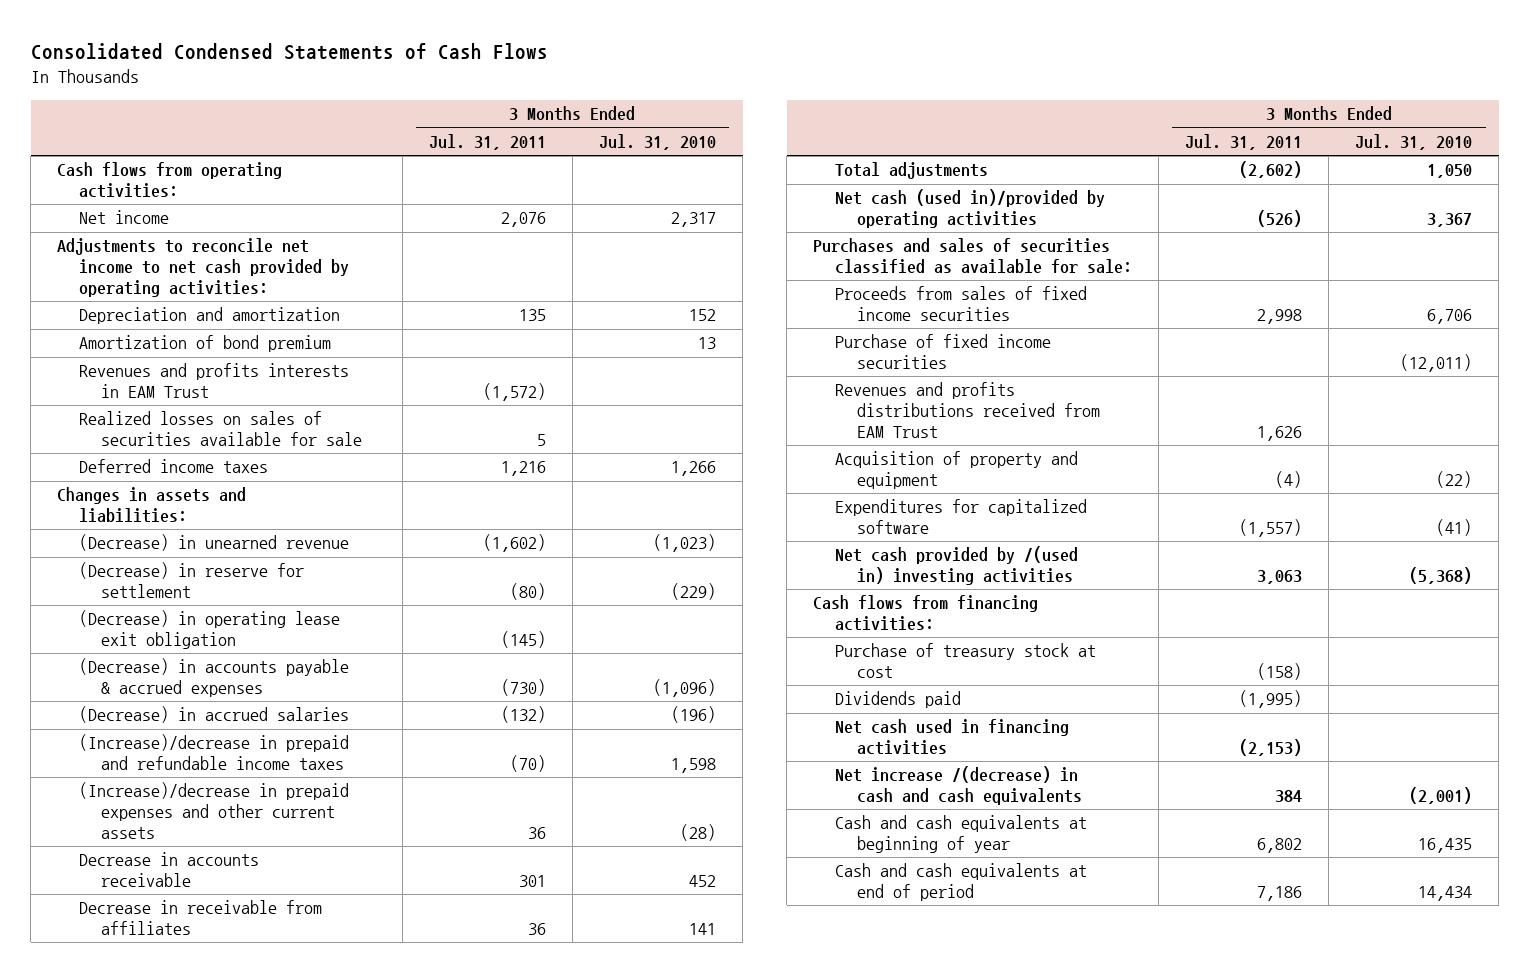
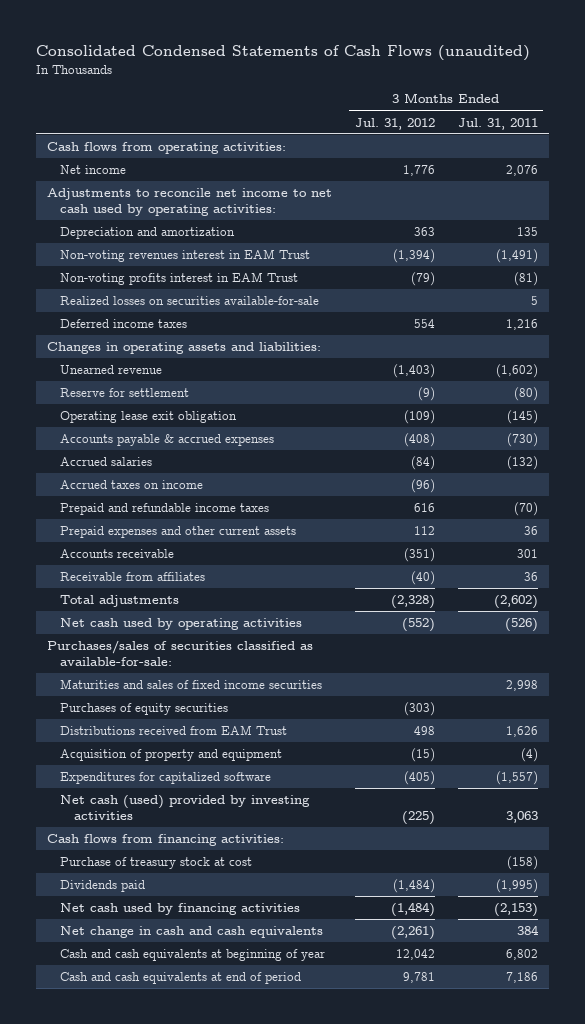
- Consolidated Condensed Statements of Cash Flows
+ Consolidated Condensed Statements of Cash Flows (unaudited)
- | 3 Months Ended Jul. 31, 2011 | 3 Months Ended Jul. 31, 2010
+ | 3 Months Ended Jul. 31, 2012 | 3 Months Ended Jul. 31, 2011
- Adjustments to reconcile net income to net cash provided by operating activities:
+ Adjustments to reconcile net income to net cash used by operating activities:
- Amortization of bond premium | | 13
- Revenues and profits interests in EAM Trust | (1,572) |
- Realized losses on sales of securities available for sale | 5 |
+ Non-voting revenues interest in EAM Trust | (1,394) | (1,491)
+ Non-voting profits interest in EAM Trust | (79) | (81)
+ Realized losses on securities available-for-sale | | 5
- Changes in assets and liabilities:
- (Decrease) in unearned revenue | (1,602) | (1,023)
- (Decrease) in reserve for settlement | (80) | (229)
- (Decrease) in operating lease exit obligation | (145) |
- (Decrease) in accounts payable & accrued expenses | (730) | (1,096)
- (Decrease) in accrued salaries | (132) | (196)
- (Increase)/decrease in prepaid and refundable income taxes | (70) | 1,598
- (Increase)/decrease in prepaid expenses and other current assets | 36 | (28)
- Decrease in accounts receivable | 301 | 452
- Decrease in receivable from affiliates | 36 | 141
+ Changes in operating assets and liabilities:
+ Unearned revenue | (1,403) | (1,602)
+ Reserve for settlement | (9) | (80)
+ Operating lease exit obligation | (109) | (145)
+ Accounts payable & accrued expenses | (408) | (730)
+ Accrued salaries | (84) | (132)
+ Accrued taxes on income | (96) |
+ Prepaid and refundable income taxes | 616 | (70)
+ Prepaid expenses and other current assets | 112 | 36
+ Accounts receivable | (351) | 301
+ Receivable from affiliates | (40) | 36
- Net cash (used in)/provided by operating activities | (526) | 3,367
- Purchases and sales of securities classified as available for sale:
- Proceeds from sales of fixed income securities | 2,998 | 6,706
- Purchase of fixed income securities | | (12,011)
- Revenues and profits distributions received from EAM Trust | 1,626 |
+ Net cash used by operating activities | (552) | (526)
+ Purchases/sales of securities classified as available-for-sale:
+ Maturities and sales of fixed income securities | | 2,998
+ Purchases of equity securities | (303) |
+ Distributions received from EAM Trust | 498 | 1,626
- Net cash provided by /(used in) investing activities | 3,063 | (5,368)
+ Net cash (used) provided by investing activities | (225) | 3,063
- Net cash used in financing activities | (2,153) |
- Net increase /(decrease) in cash and cash equivalents | 384 | (2,001)
+ Net cash used by financing activities | (1,484) | (2,153)
+ Net change in cash and cash equivalents | (2,261) | 384

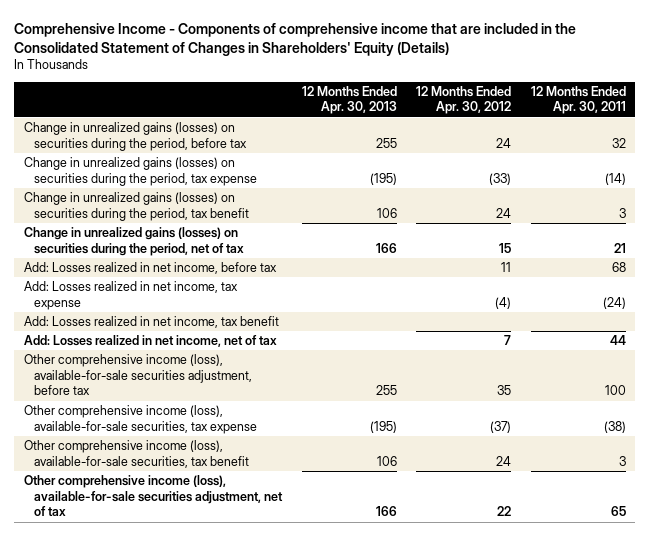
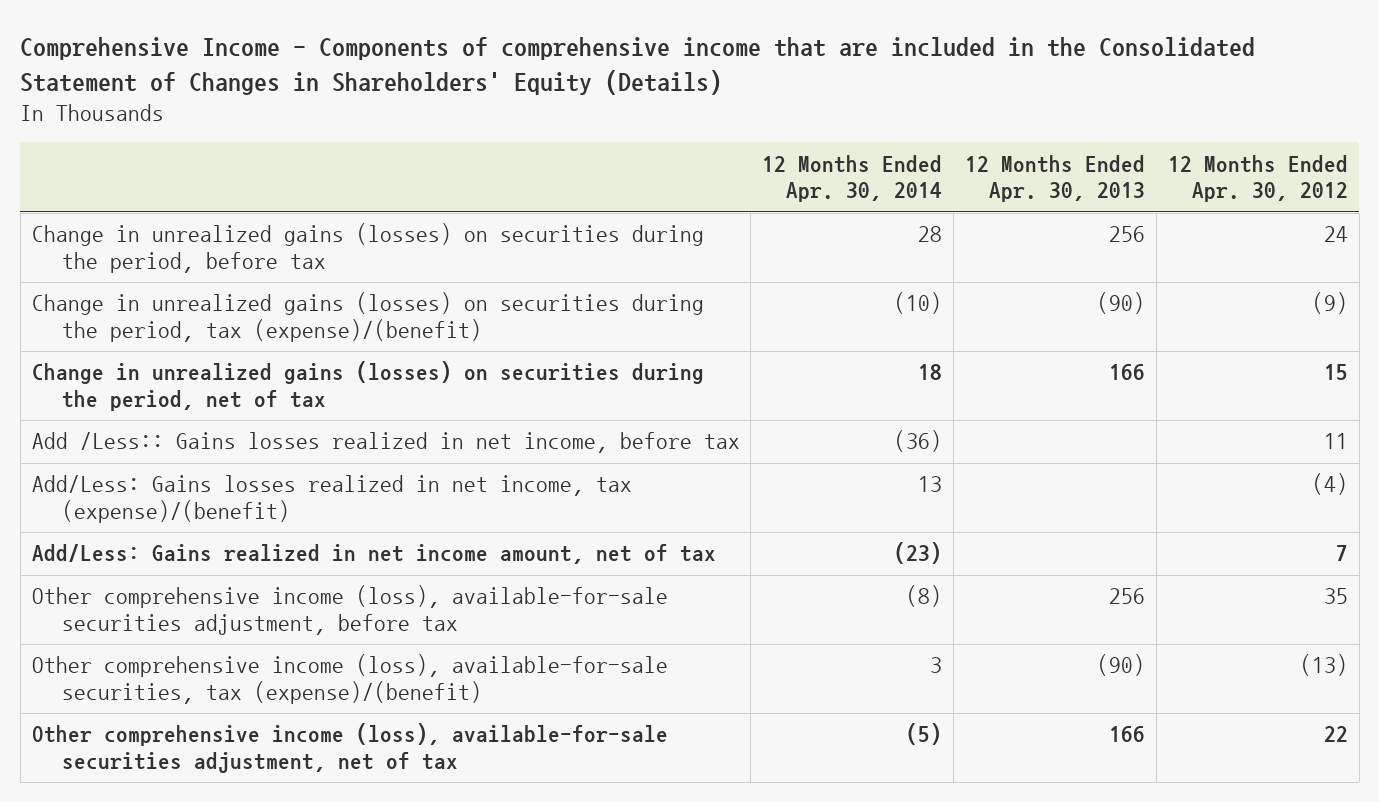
- | 12 Months Ended Apr. 30, 2013 | 12 Months Ended Apr. 30, 2012 | 12 Months Ended Apr. 30, 2011
+ | 12 Months Ended Apr. 30, 2014 | 12 Months Ended Apr. 30, 2013 | 12 Months Ended Apr. 30, 2012
- Change in unrealized gains (losses) on securities during the period, before tax | 255 | 24 | 32
- Change in unrealized gains (losses) on securities during the period, tax expense | (195) | (33) | (14)
- Change in unrealized gains (losses) on securities during the period, tax benefit | 106 | 24 | 3
+ Change in unrealized gains (losses) on securities during the period, before tax | 28 | 256 | 24
+ Change in unrealized gains (losses) on securities during the period, tax (expense)/(benefit) | (10) | (90) | (9)
- Add: Losses realized in net income, before tax | | 11 | 68
- Add: Losses realized in net income, tax expense | | (4) | (24)
- Add: Losses realized in net income, tax benefit
- Add: Losses realized in net income, net of tax | | 7 | 44
- Other comprehensive income (loss), available-for-sale securities adjustment, before tax | 255 | 35 | 100
- Other comprehensive income (loss), available-for-sale securities, tax expense | (195) | (37) | (38)
- Other comprehensive income (loss), available-for-sale securities, tax benefit | 106 | 24 | 3
+ Add /Less:: Gains losses realized in net income, before tax | (36) | | 11
+ Add/Less: Gains losses realized in net income, tax (expense)/(benefit) | 13 | | (4)
+ Add/Less: Gains realized in net income amount, net of tax | (23) | | 7
+ Other comprehensive income (loss), available-for-sale securities adjustment, before tax | (8) | 256 | 35
+ Other comprehensive income (loss), available-for-sale securities, tax (expense)/(benefit) | 3 | (90) | (13)

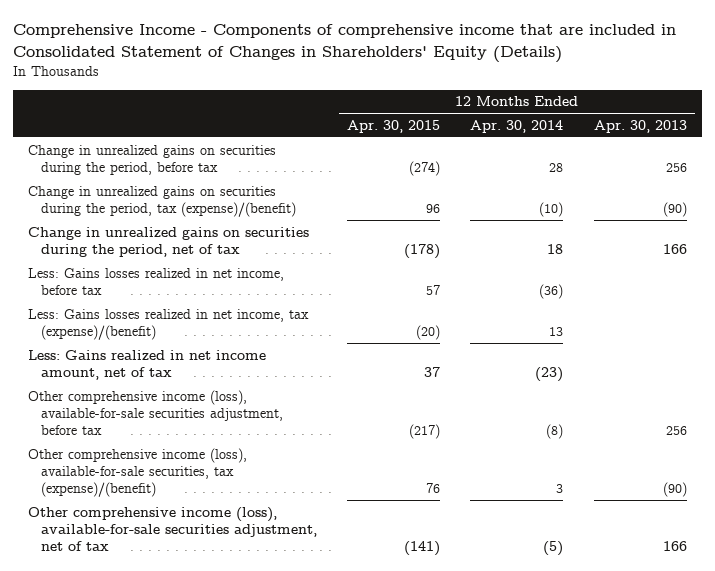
- Comprehensive Income - Components of comprehensive income that are included in the Consolidated Statement of Changes in Shareholders' Equity (Details)
+ Comprehensive Income - Components of comprehensive income that are included in Consolidated Statement of Changes in Shareholders' Equity (Details)
- | 12 Months Ended Apr. 30, 2014 | 12 Months Ended Apr. 30, 2013 | 12 Months Ended Apr. 30, 2012
+ | 12 Months Ended Apr. 30, 2015 | 12 Months Ended Apr. 30, 2014 | 12 Months Ended Apr. 30, 2013
- Change in unrealized gains (losses) on securities during the period, before tax | 28 | 256 | 24
- Change in unrealized gains (losses) on securities during the period, tax (expense)/(benefit) | (10) | (90) | (9)
- Change in unrealized gains (losses) on securities during the period, net of tax | 18 | 166 | 15
- Add /Less:: Gains losses realized in net income, before tax | (36) | | 11
- Add/Less: Gains losses realized in net income, tax (expense)/(benefit) | 13 | | (4)
- Add/Less: Gains realized in net income amount, net of tax | (23) | | 7
+ Change in unrealized gains on securities during the period, before tax | (274) | 28 | 256
+ Change in unrealized gains on securities during the period, tax (expense)/(benefit) | 96 | (10) | (90)
+ Change in unrealized gains on securities during the period, net of tax | (178) | 18 | 166
+ Less: Gains losses realized in net income, before tax | 57 | (36) |
+ Less: Gains losses realized in net income, tax (expense)/(benefit) | (20) | 13 |
+ Less: Gains realized in net income amount, net of tax | 37 | (23) |

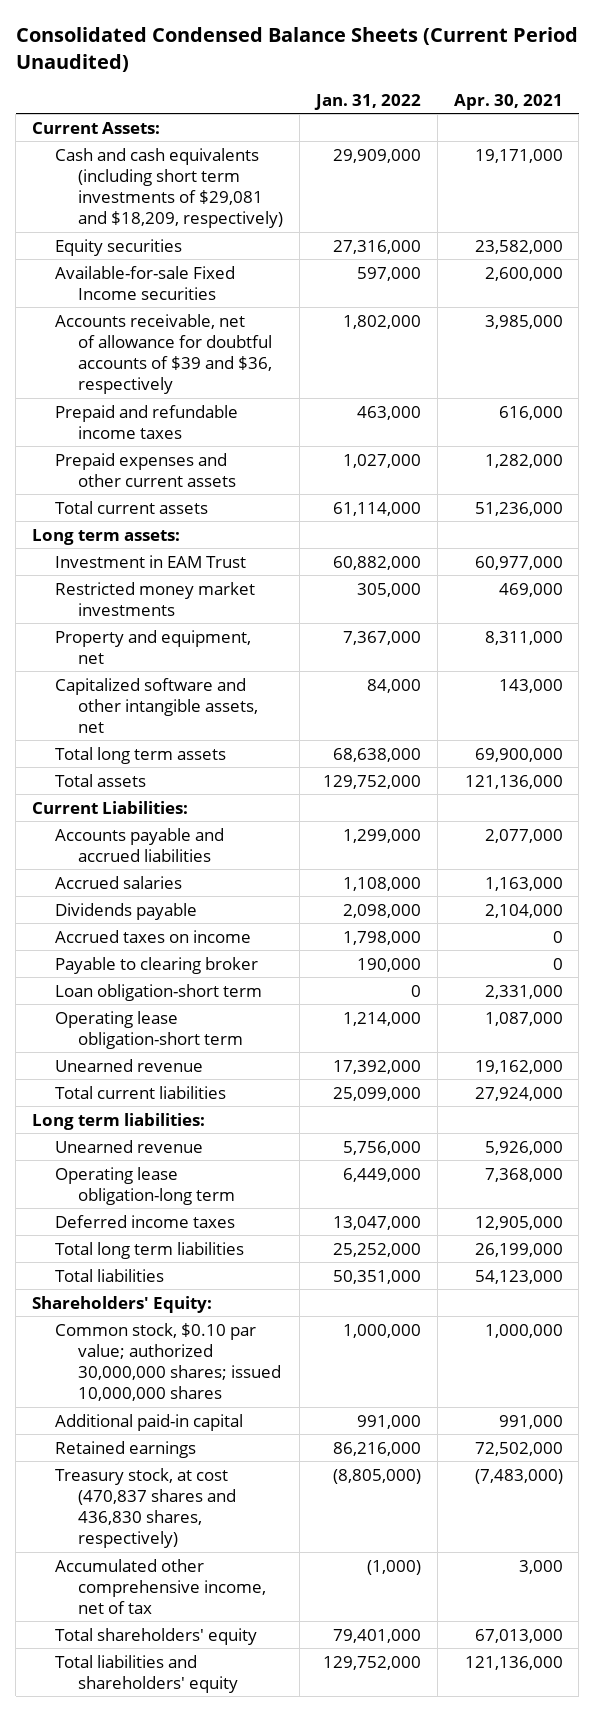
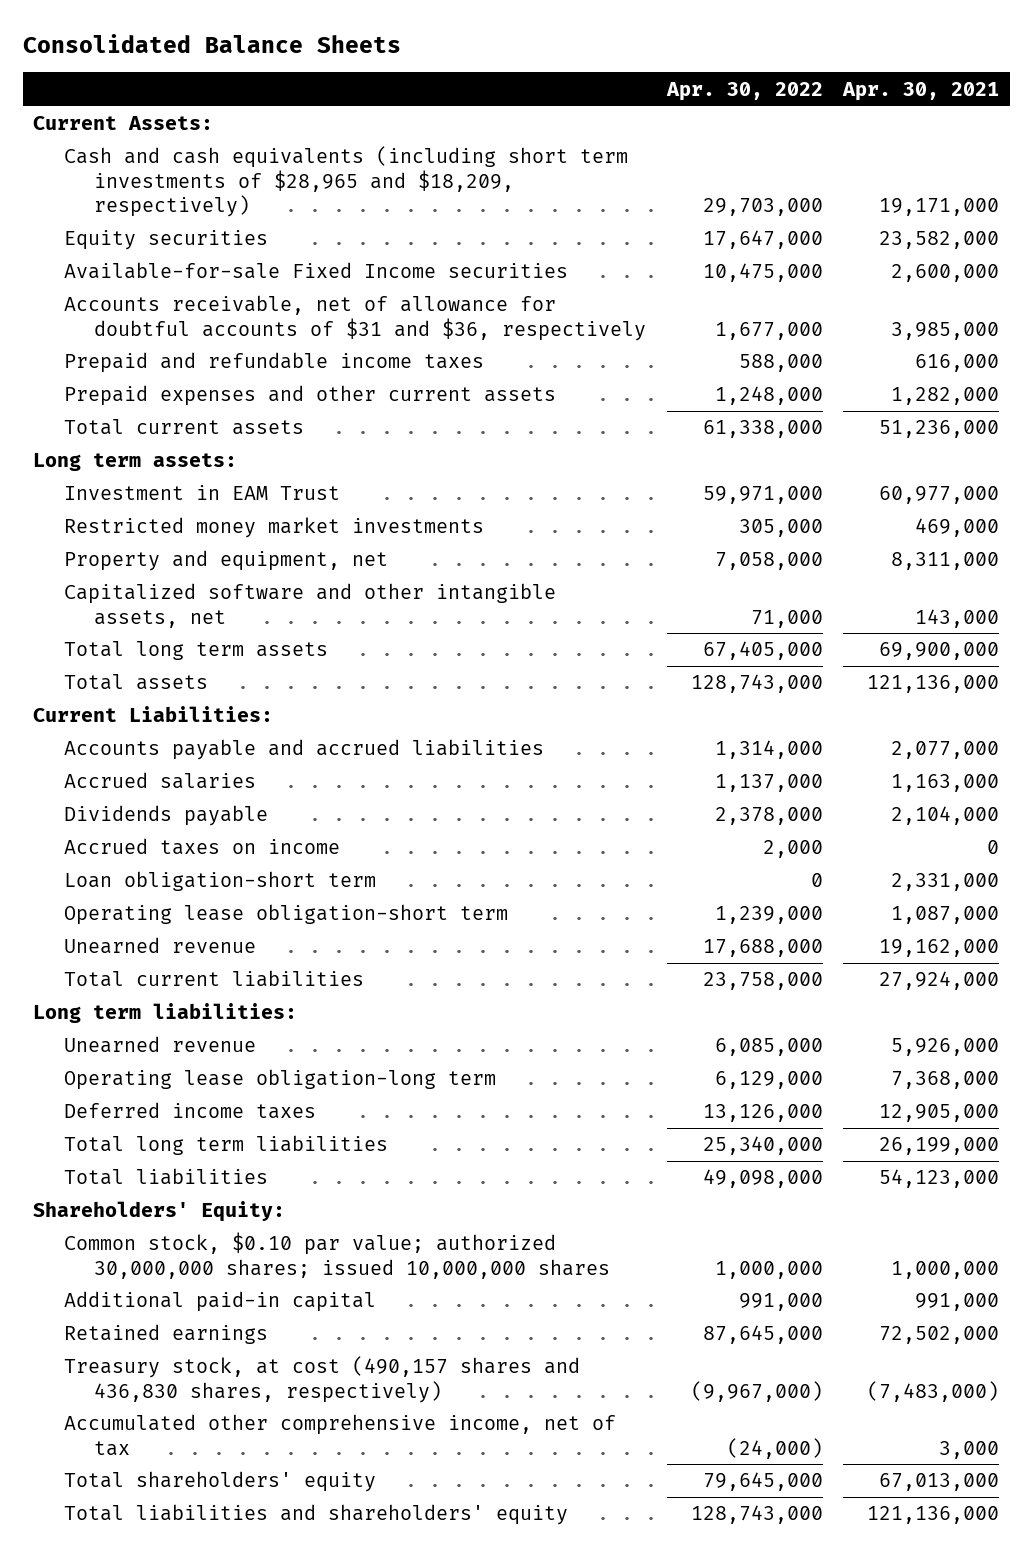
- Consolidated Condensed Balance Sheets (Current Period Unaudited)
+ Consolidated Balance Sheets
- | Jan. 31, 2022 | Apr. 30, 2021
+ | Apr. 30, 2022 | Apr. 30, 2021
- Cash and cash equivalents (including short term investments of $29,081 and $18,209, respectively) | 29,909,000 | 19,171,000
+ Cash and cash equivalents (including short term investments of $28,965 and $18,209, respectively) | 29,703,000 | 19,171,000
- Accounts receivable, net of allowance for doubtful accounts of $39 and $36, respectively | 1,802,000 | 3,985,000
+ Accounts receivable, net of allowance for doubtful accounts of $31 and $36, respectively | 1,677,000 | 3,985,000
- Payable to clearing broker | 190,000 | 0
- Treasury stock, at cost (470,837 shares and 436,830 shares, respectively) | (8,805,000) | (7,483,000)
+ Treasury stock, at cost (490,157 shares and 436,830 shares, respectively) | (9,967,000) | (7,483,000)

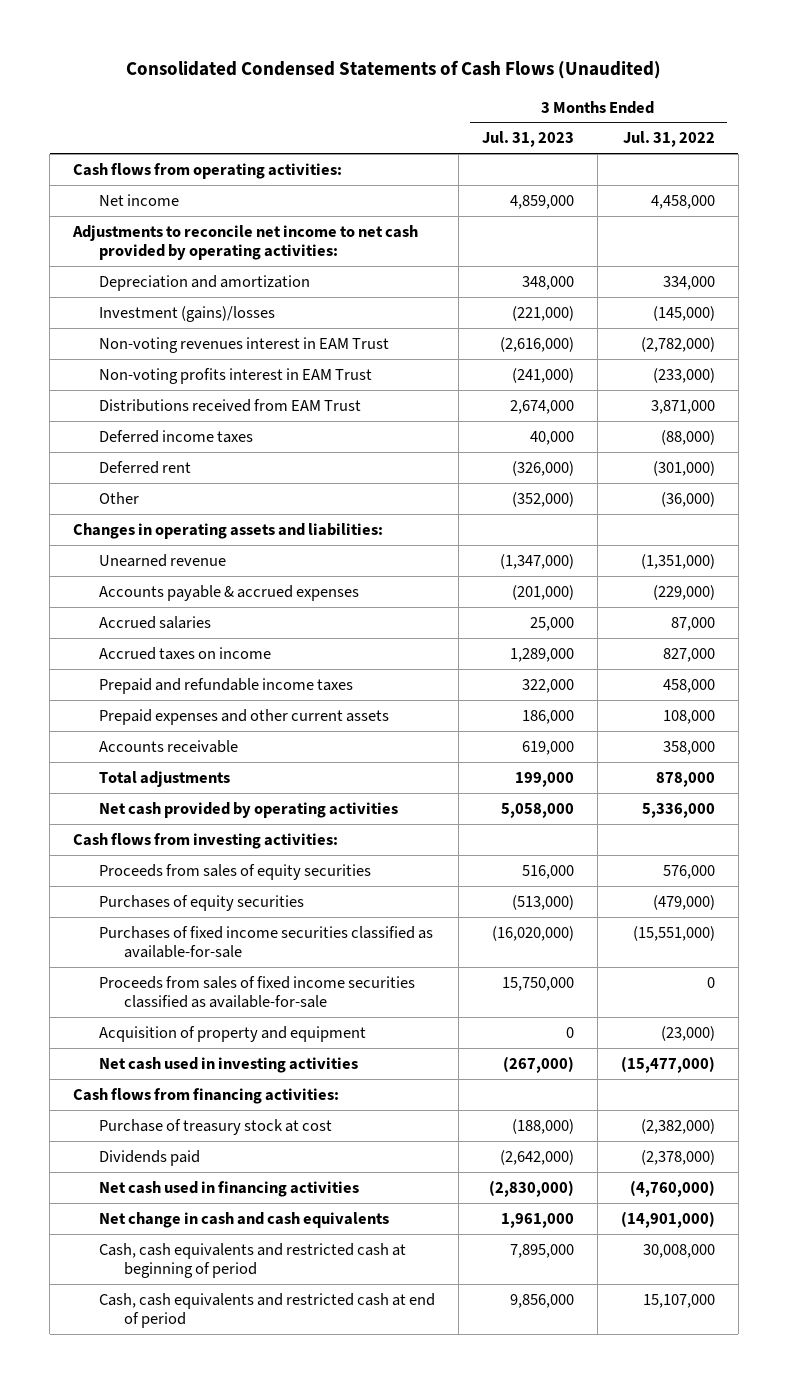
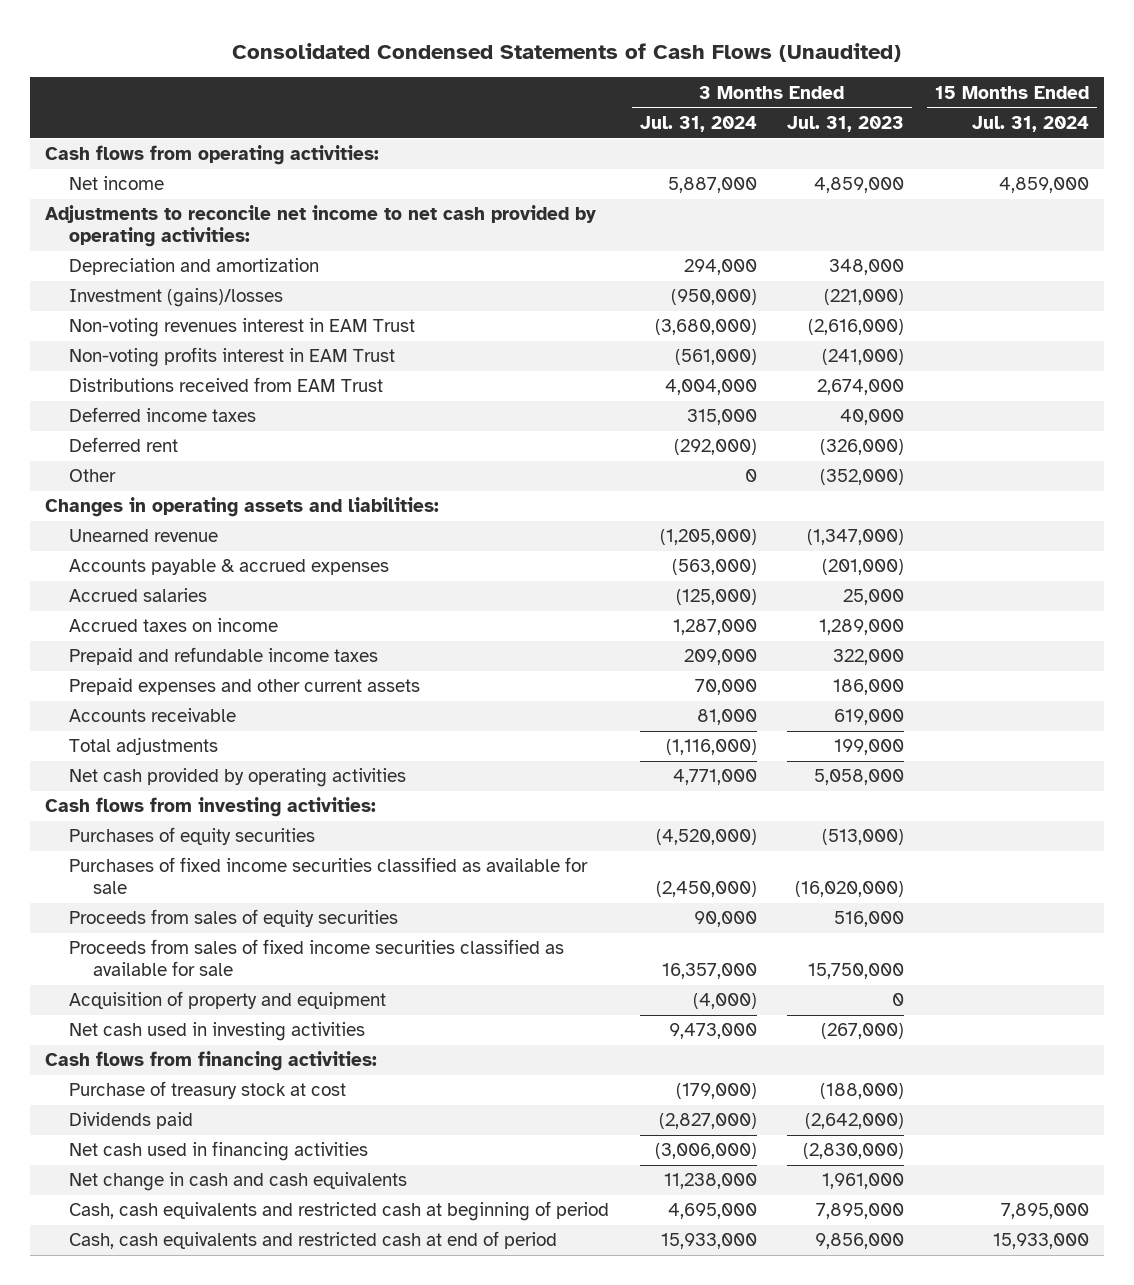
- | 3 Months Ended Jul. 31, 2023 | 3 Months Ended Jul. 31, 2022
+ | 3 Months Ended Jul. 31, 2024 | 3 Months Ended Jul. 31, 2023 | 15 Months Ended Jul. 31, 2024
- Purchases of fixed income securities classified as available-for-sale | (16,020,000) | (15,551,000)
- Proceeds from sales of fixed income securities classified as available-for-sale | 15,750,000 | 0
+ Purchases of fixed income securities classified as available for sale | (2,450,000) | (16,020,000) |
moved down: Proceeds from sales of equity securities | 90,000 | 516,000 |
+ Proceeds from sales of fixed income securities classified as available for sale | 16,357,000 | 15,750,000 |

